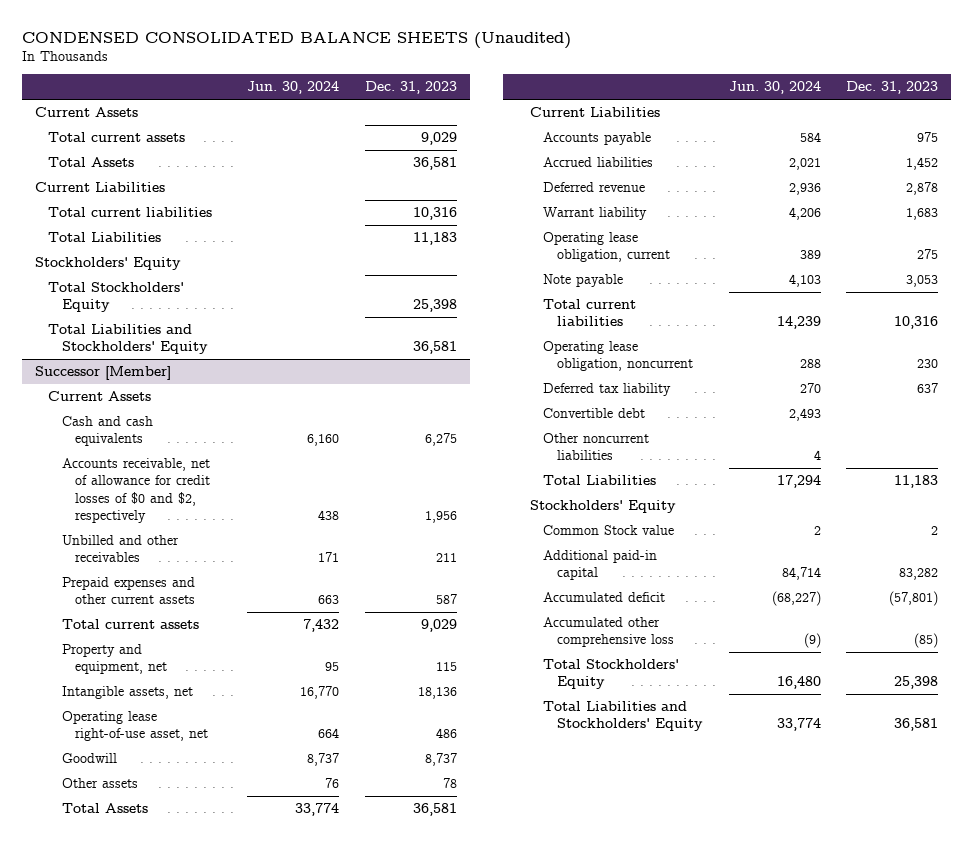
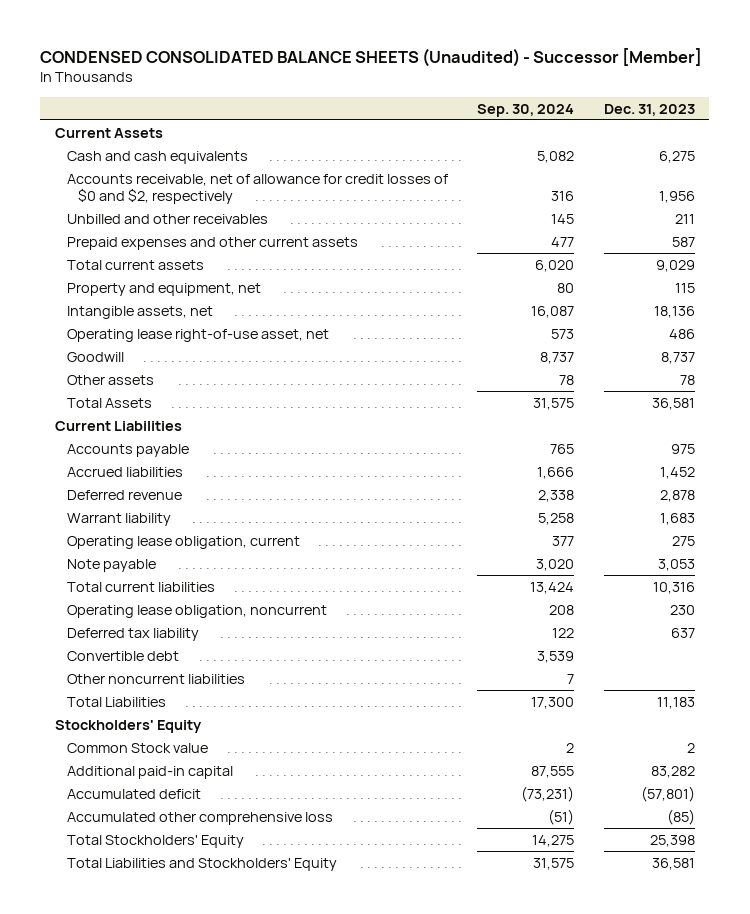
- CONDENSED CONSOLIDATED BALANCE SHEETS (Unaudited)
+ CONDENSED CONSOLIDATED BALANCE SHEETS (Unaudited) - Successor [Member]
- | Jun. 30, 2024 | Dec. 31, 2023
+ | Sep. 30, 2024 | Dec. 31, 2023
- Total current assets | | 9,029
- Total Assets | | 36,581
- Current Liabilities
- Total current liabilities | | 10,316
- Total Liabilities | | 11,183
- Stockholders' Equity
- Total Stockholders' Equity | | 25,398
- Total Liabilities and Stockholders' Equity | | 36,581
- Successor [Member]
- Current Assets

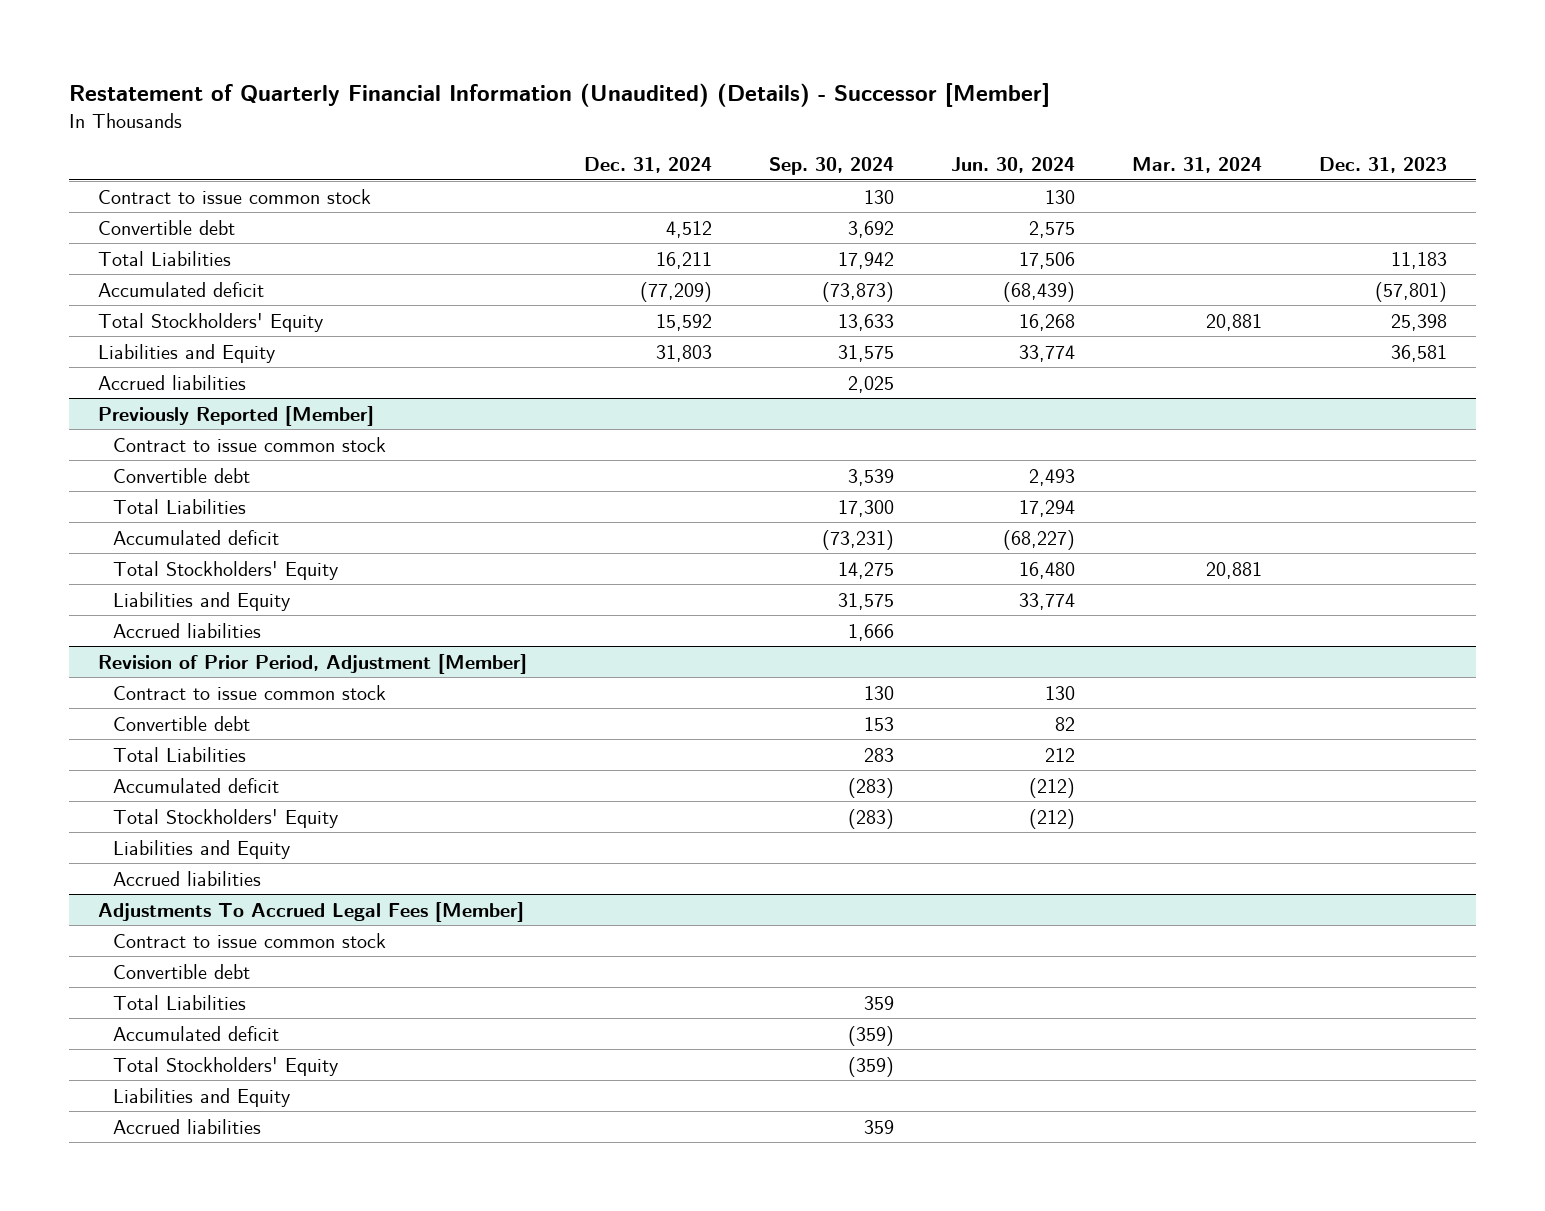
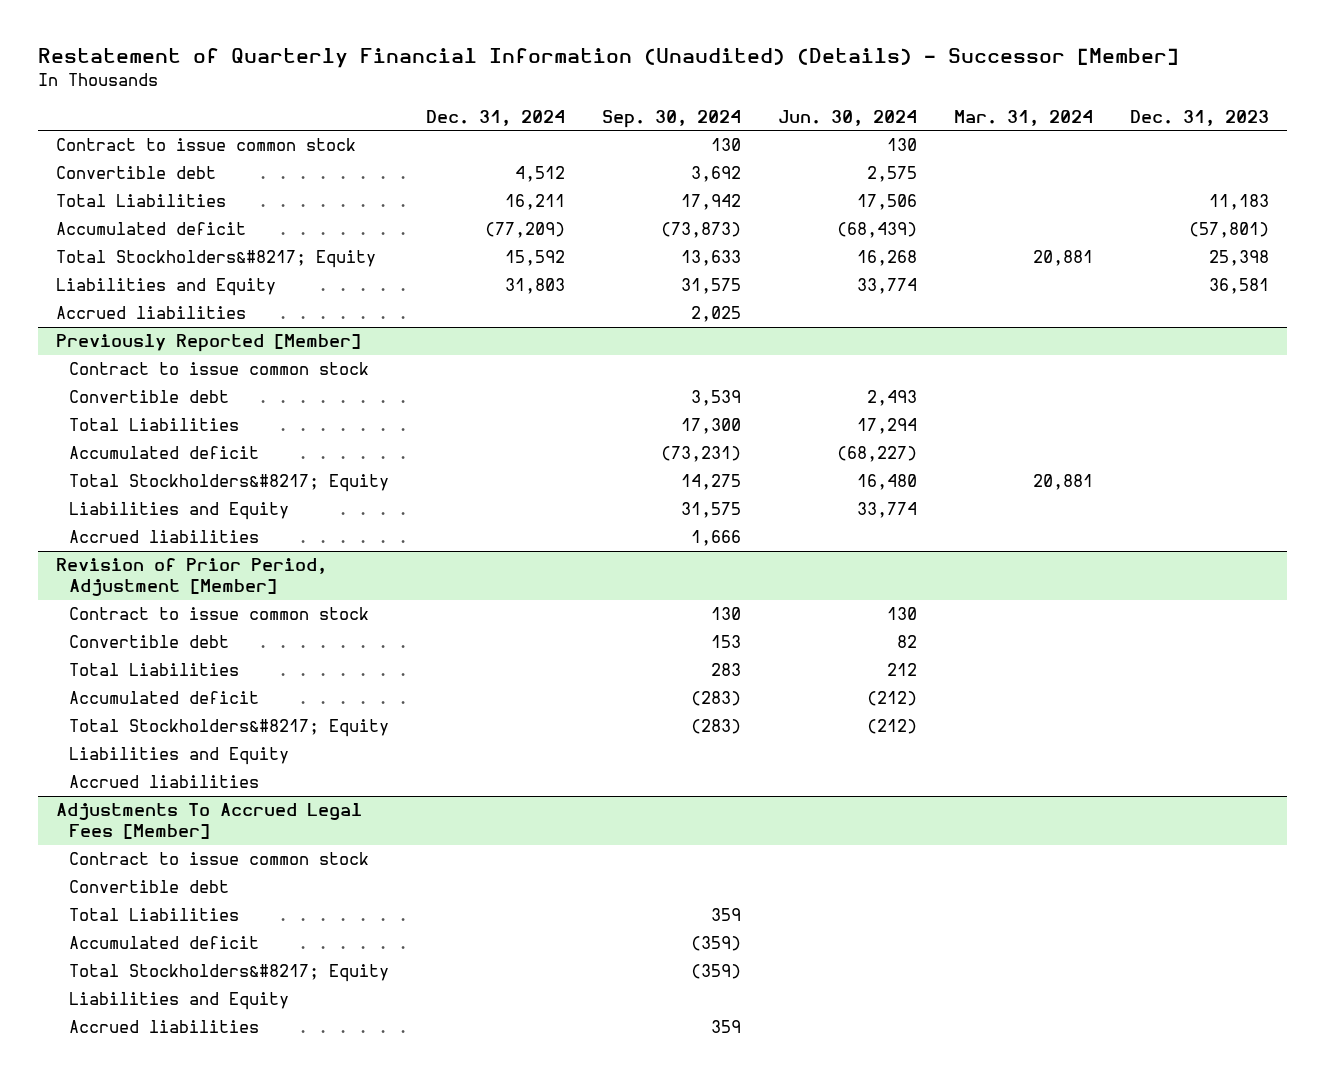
- Total Stockholders' Equity | 15,592 | 13,633 | 16,268 | 20,881 | 25,398
+ Total Stockholders&#8217; Equity | 15,592 | 13,633 | 16,268 | 20,881 | 25,398
@ Previously Reported [Member]
- Total Stockholders' Equity | | 14,275 | 16,480 | 20,881 |
+ Total Stockholders&#8217; Equity | | 14,275 | 16,480 | 20,881 |
@ Revision of Prior Period, Adjustment [Member]
- Total Stockholders' Equity | | (283) | (212) | |
+ Total Stockholders&#8217; Equity | | (283) | (212) | |
@ Adjustments To Accrued Legal Fees [Member]
- Total Stockholders' Equity | | (359) | | |
+ Total Stockholders&#8217; Equity | | (359) | | |

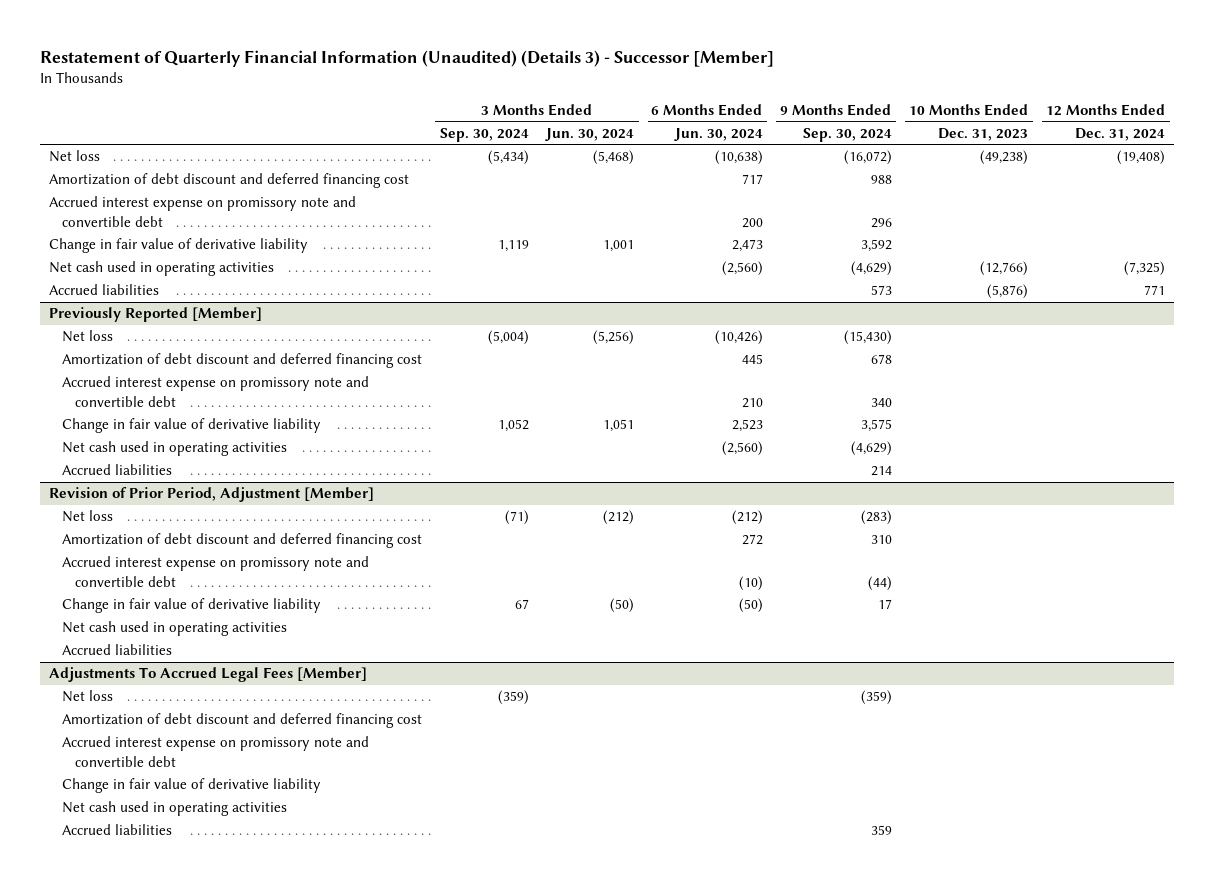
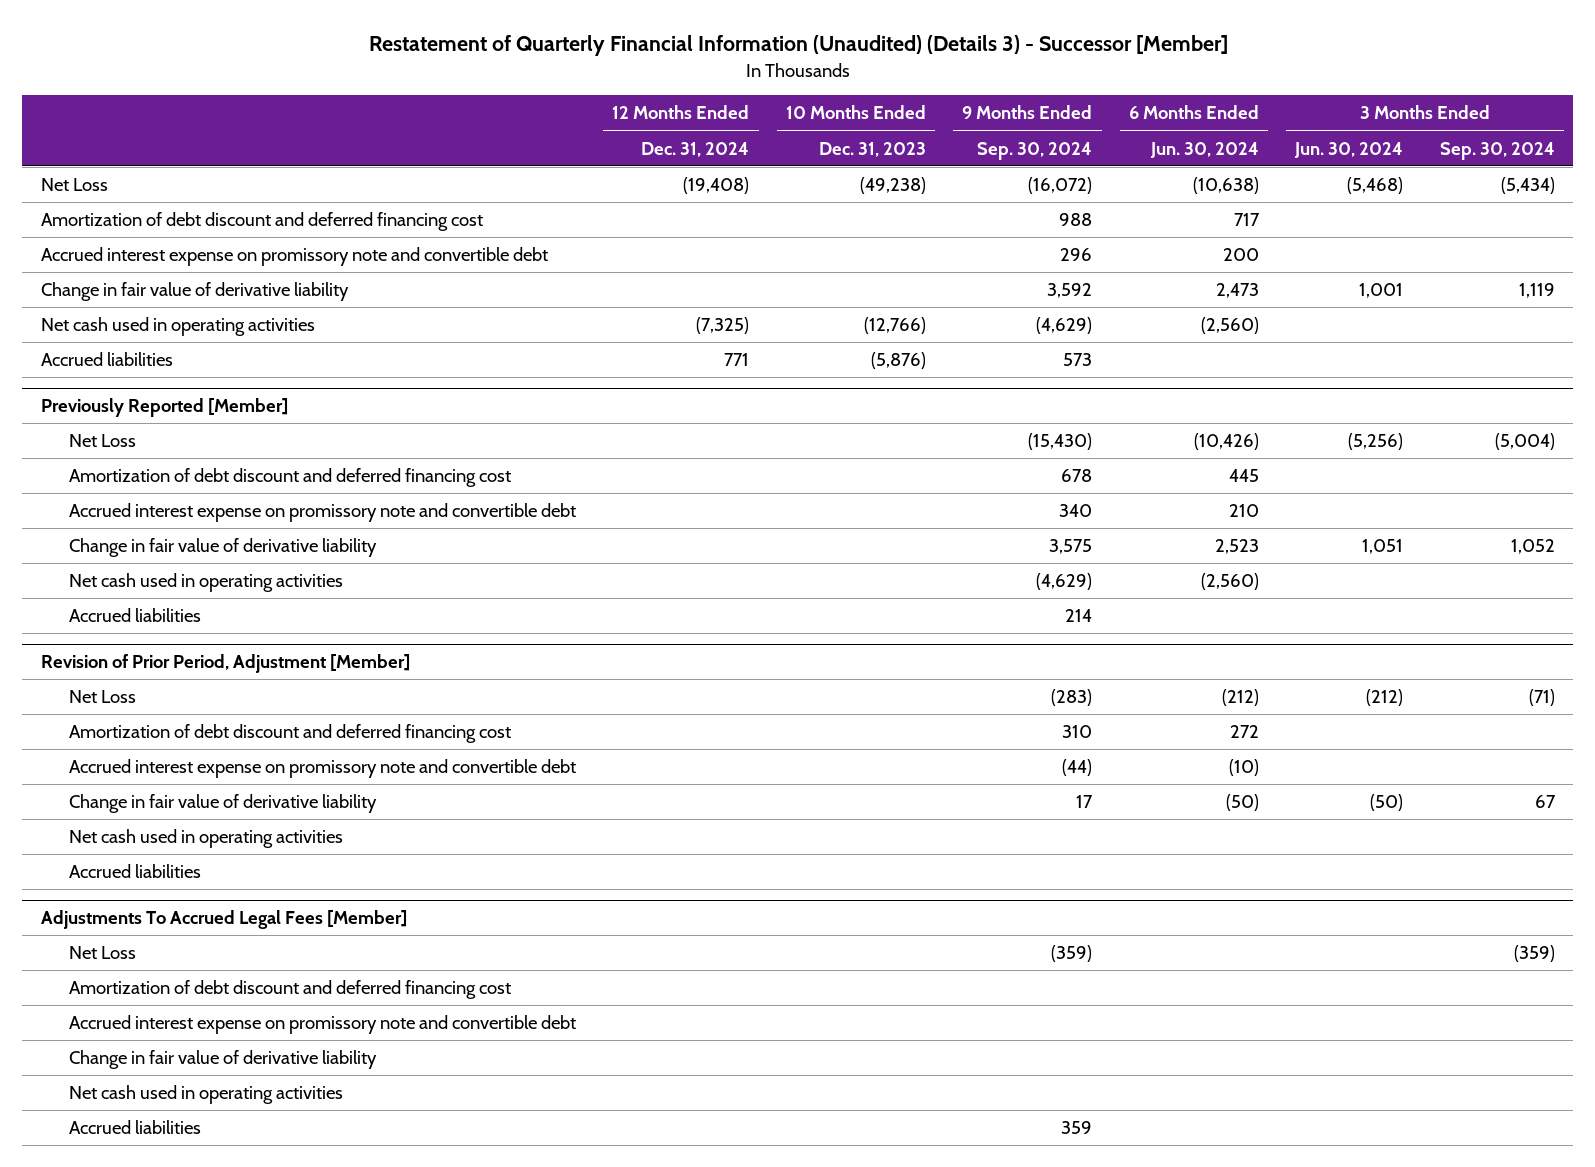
- | 3 Months Ended Sep. 30, 2024 | 3 Months Ended Jun. 30, 2024 | 6 Months Ended Jun. 30, 2024 | 9 Months Ended Sep. 30, 2024 | 10 Months Ended Dec. 31, 2023 | 12 Months Ended Dec. 31, 2024
+ | 12 Months Ended Dec. 31, 2024 | 10 Months Ended Dec. 31, 2023 | 9 Months Ended Sep. 30, 2024 | 6 Months Ended Jun. 30, 2024 | 3 Months Ended Jun. 30, 2024 | 3 Months Ended Sep. 30, 2024
- Net loss | (5,434) | (5,468) | (10,638) | (16,072) | (49,238) | (19,408)
+ Net Loss | (19,408) | (49,238) | (16,072) | (10,638) | (5,468) | (5,434)
@ Previously Reported [Member]
- Net loss | (5,004) | (5,256) | (10,426) | (15,430) | |
+ Net Loss | | | (15,430) | (10,426) | (5,256) | (5,004)
@ Revision of Prior Period, Adjustment [Member]
- Net loss | (71) | (212) | (212) | (283) | |
+ Net Loss | | | (283) | (212) | (212) | (71)
@ Adjustments To Accrued Legal Fees [Member]
- Net loss | (359) | | | (359) | |
+ Net Loss | | | (359) | | | (359)

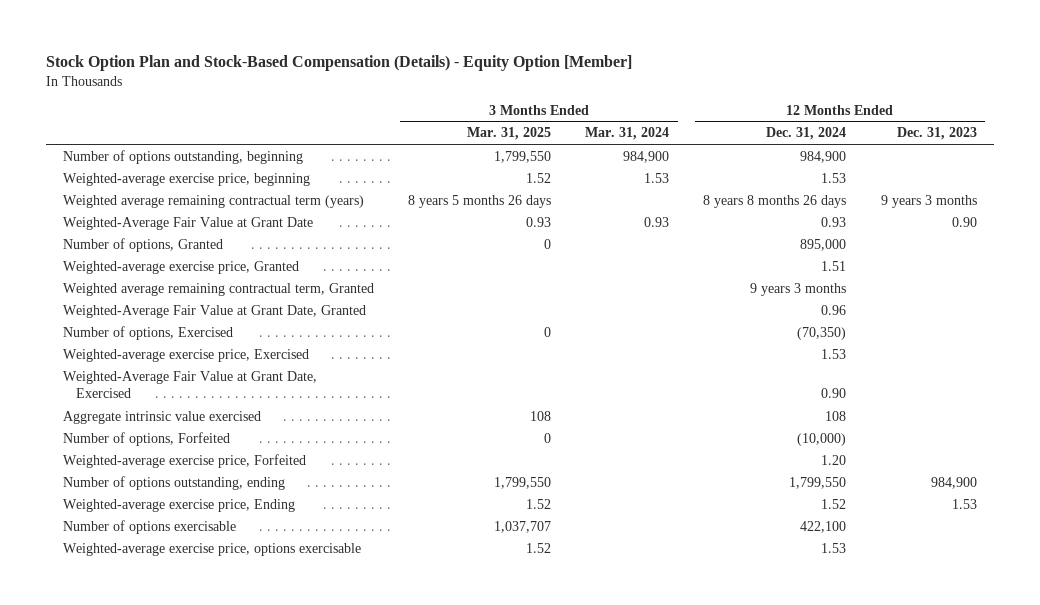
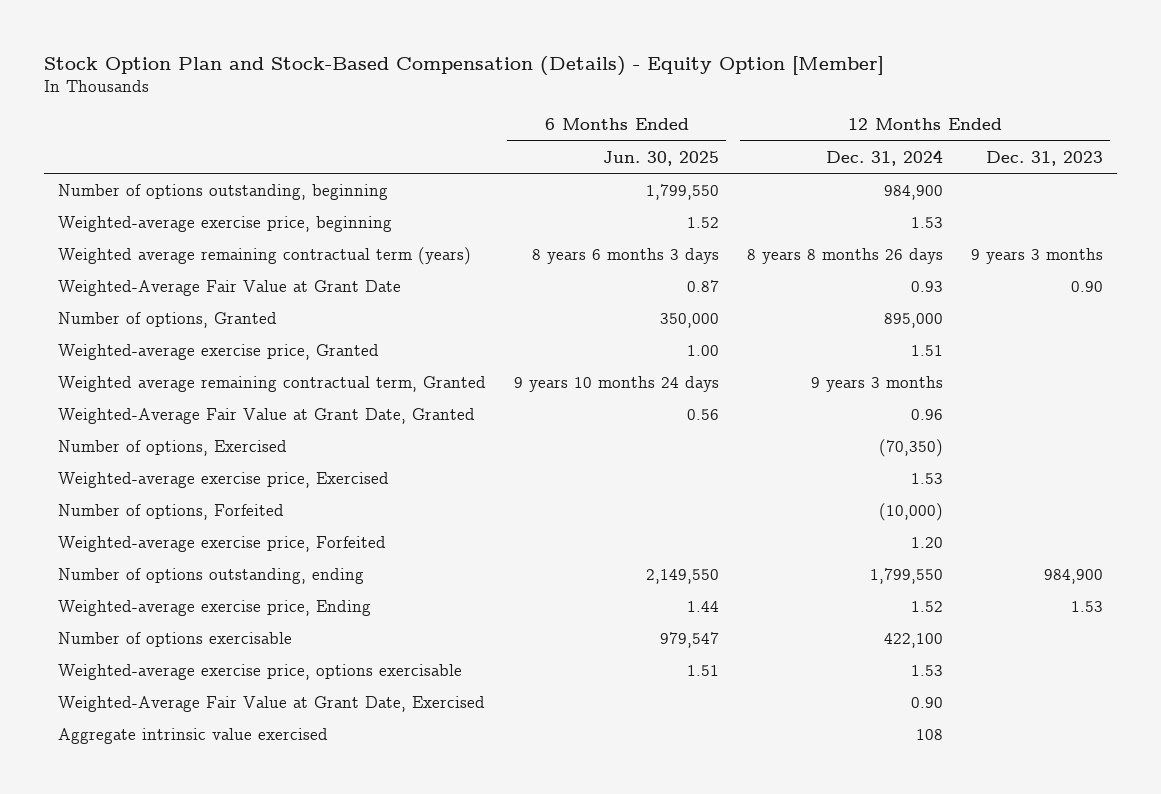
- | 3 Months Ended Mar. 31, 2025 | 3 Months Ended Mar. 31, 2024 | 12 Months Ended Dec. 31, 2024 | 12 Months Ended Dec. 31, 2023
+ | 6 Months Ended Jun. 30, 2025 | 12 Months Ended Dec. 31, 2024 | 12 Months Ended Dec. 31, 2023
moved down: Weighted-Average Fair Value at Grant Date, Exercised | | 0.90 |
moved down: Aggregate intrinsic value exercised | | 108 |

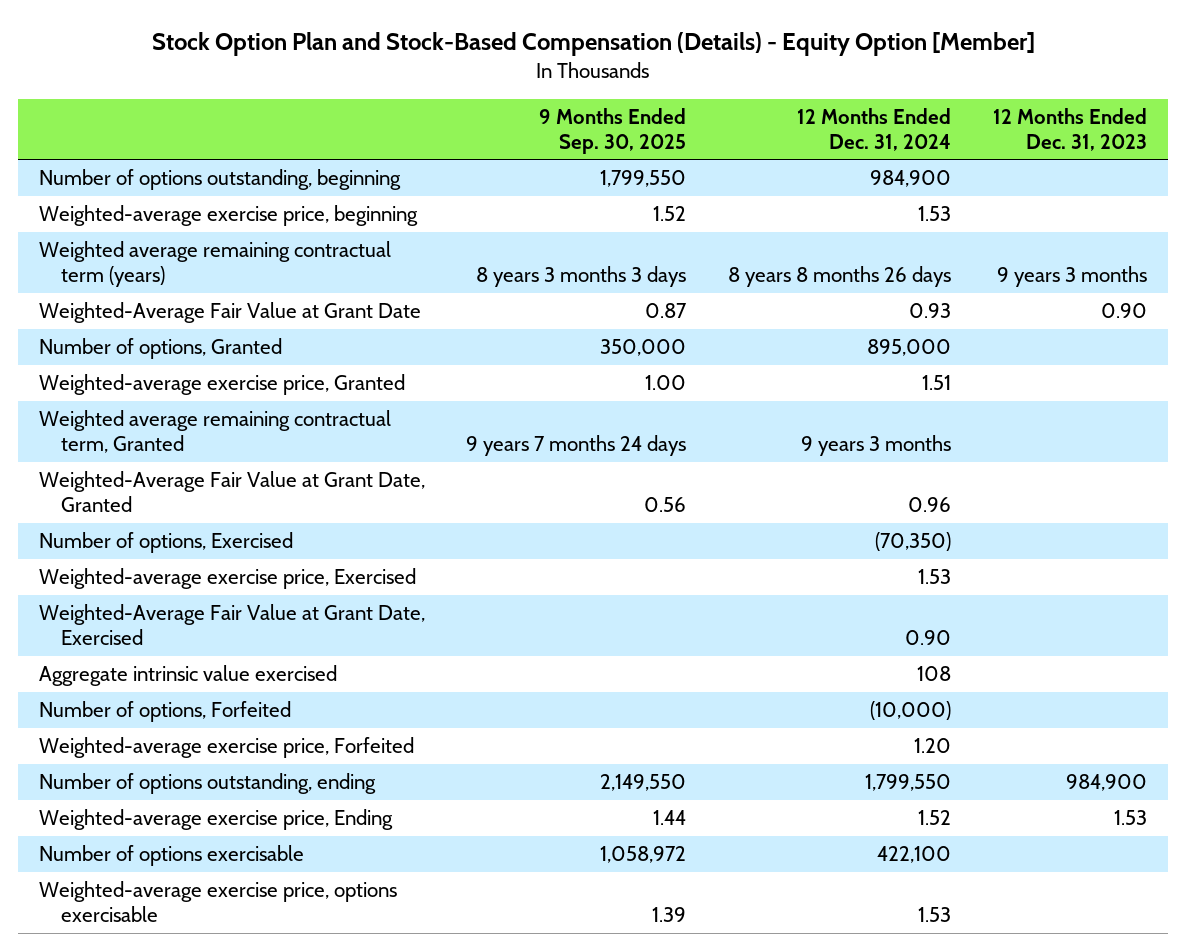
- | 6 Months Ended Jun. 30, 2025 | 12 Months Ended Dec. 31, 2024 | 12 Months Ended Dec. 31, 2023
+ | 9 Months Ended Sep. 30, 2025 | 12 Months Ended Dec. 31, 2024 | 12 Months Ended Dec. 31, 2023
moved up: Weighted-Average Fair Value at Grant Date, Exercised | | 0.90 |
moved up: Aggregate intrinsic value exercised | | 108 |

